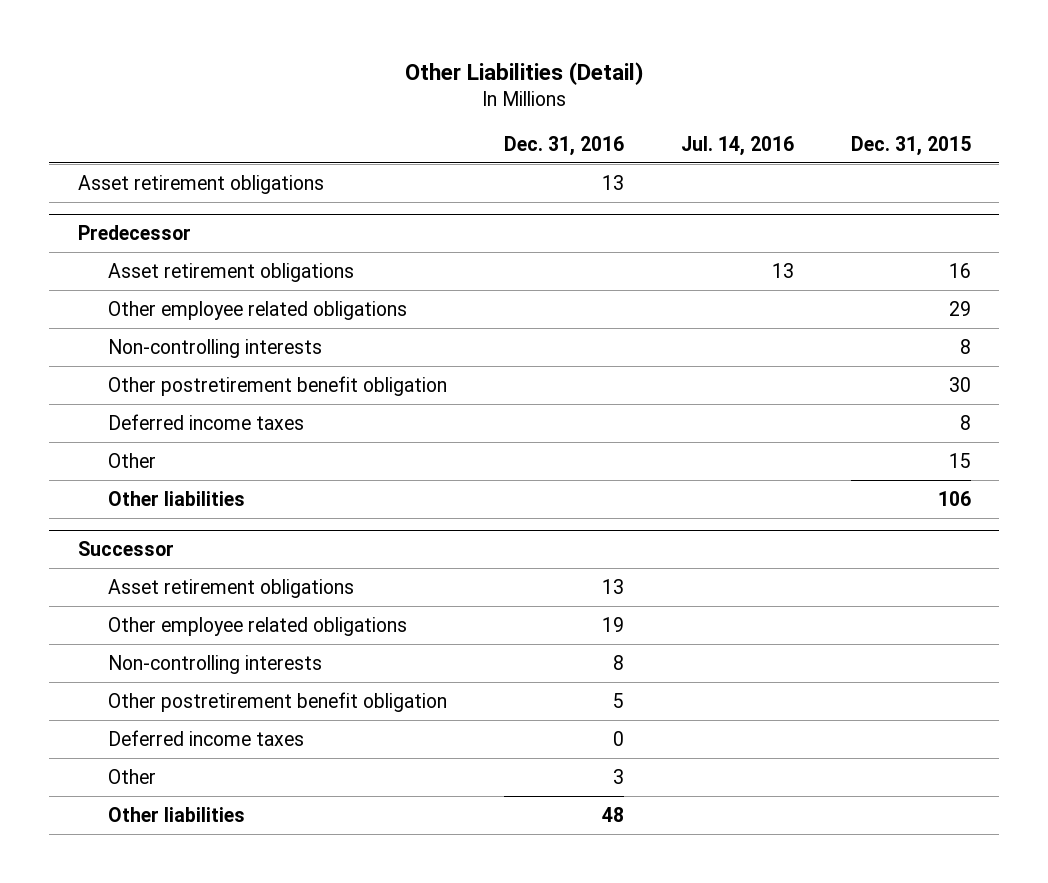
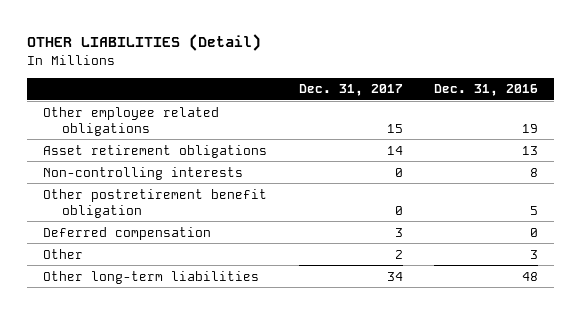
- Other Liabilities (Detail)
+ OTHER LIABILITIES (Detail)
- | Dec. 31, 2016 | Jul. 14, 2016 | Dec. 31, 2015
+ | Dec. 31, 2017 | Dec. 31, 2016
+ Other employee related obligations | 15 | 19
- Predecessor
- Asset retirement obligations | | 13 | 16
- Other employee related obligations | | | 29
- Non-controlling interests | | | 8
- Other postretirement benefit obligation | | | 30
- Deferred income taxes | | | 8
- Other | | | 15
- Other liabilities | | | 106
- Successor
- Asset retirement obligations | 13 | |
- Other employee related obligations | 19 | |
- Non-controlling interests | 8 | |
- Other postretirement benefit obligation | 5 | |
- Deferred income taxes | 0 | |
- Other | 3 | |
- Other liabilities | 48 | |
+ Non-controlling interests | 0 | 8
+ Other postretirement benefit obligation | 0 | 5
+ Deferred compensation | 3 | 0
+ Other | 2 | 3
+ Other long-term liabilities | 34 | 48

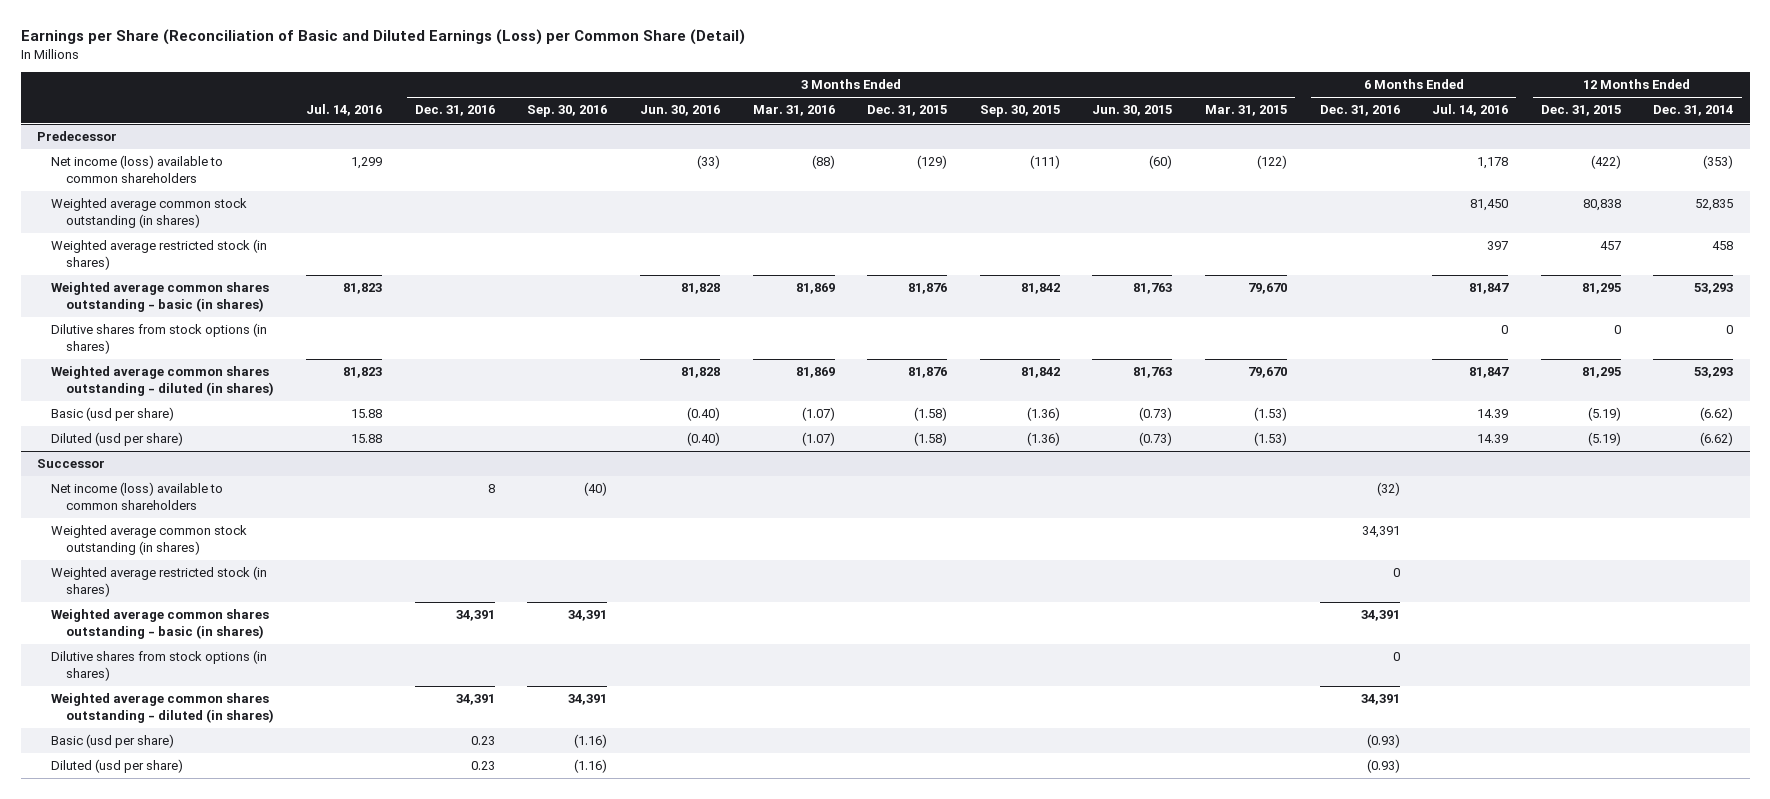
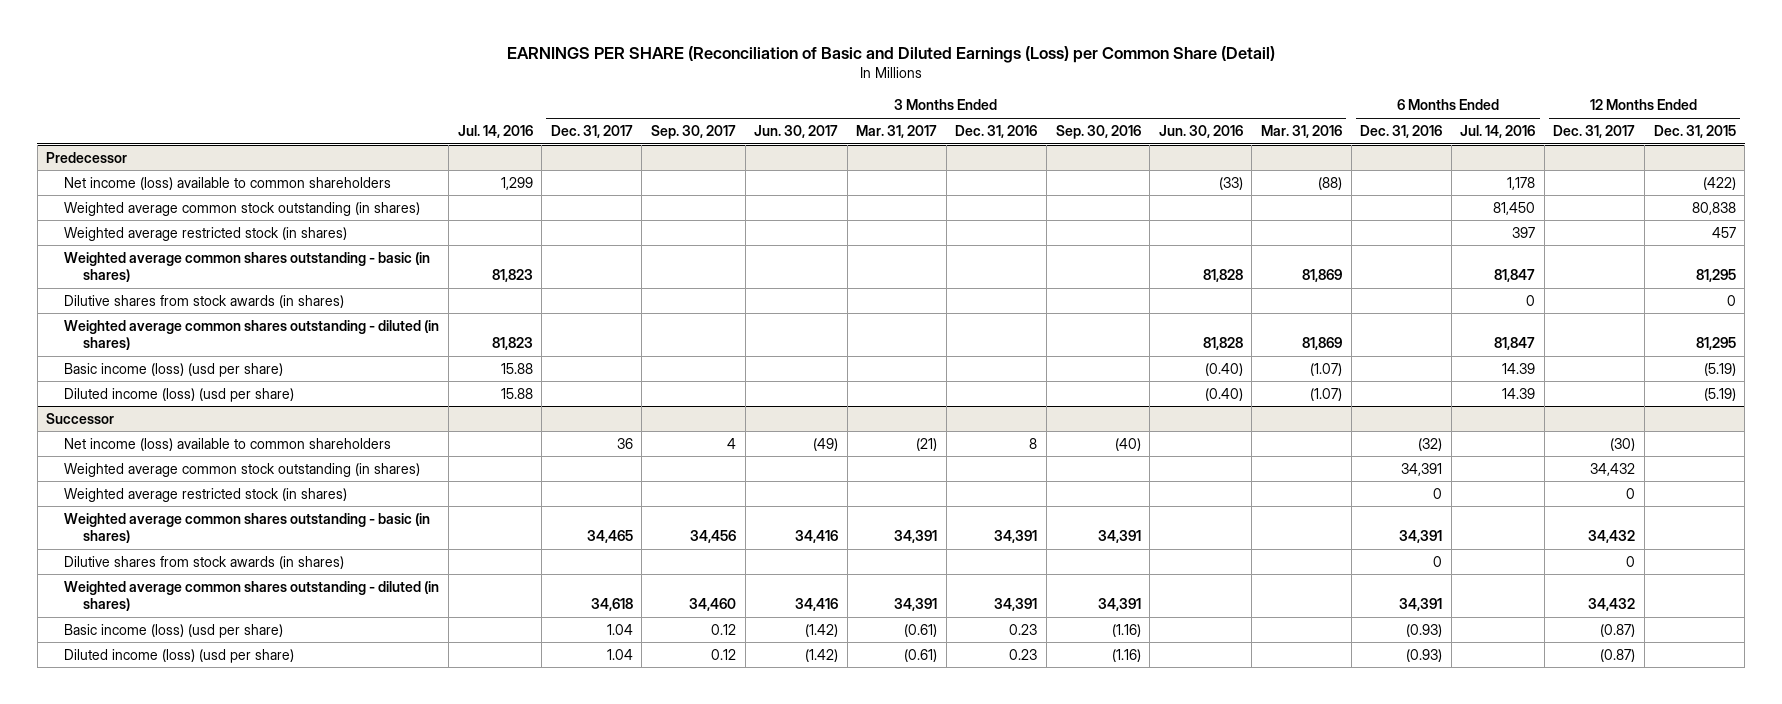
- Earnings per Share (Reconciliation of Basic and Diluted Earnings (Loss) per Common Share (Detail)
+ EARNINGS PER SHARE (Reconciliation of Basic and Diluted Earnings (Loss) per Common Share (Detail)
- | Jul. 14, 2016 | 3 Months Ended Dec. 31, 2016 | 3 Months Ended Sep. 30, 2016 | 3 Months Ended Jun. 30, 2016 | 3 Months Ended Mar. 31, 2016 | 3 Months Ended Dec. 31, 2015 | 3 Months Ended Sep. 30, 2015 | 3 Months Ended Jun. 30, 2015 | 3 Months Ended Mar. 31, 2015 | 6 Months Ended Dec. 31, 2016 | 6 Months Ended Jul. 14, 2016 | 12 Months Ended Dec. 31, 2015 | 12 Months Ended Dec. 31, 2014
+ | Jul. 14, 2016 | 3 Months Ended Dec. 31, 2017 | 3 Months Ended Sep. 30, 2017 | 3 Months Ended Jun. 30, 2017 | 3 Months Ended Mar. 31, 2017 | 3 Months Ended Dec. 31, 2016 | 3 Months Ended Sep. 30, 2016 | 3 Months Ended Jun. 30, 2016 | 3 Months Ended Mar. 31, 2016 | 6 Months Ended Dec. 31, 2016 | 6 Months Ended Jul. 14, 2016 | 12 Months Ended Dec. 31, 2017 | 12 Months Ended Dec. 31, 2015
@ Predecessor
- Dilutive shares from stock options (in shares) | | | | | | | | | | | 0 | 0 | 0
+ Dilutive shares from stock awards (in shares) | | | | | | | | | | | 0 | | 0
- Basic (usd per share) | 15.88 | | | (0.40) | (1.07) | (1.58) | (1.36) | (0.73) | (1.53) | | 14.39 | (5.19) | (6.62)
- Diluted (usd per share) | 15.88 | | | (0.40) | (1.07) | (1.58) | (1.36) | (0.73) | (1.53) | | 14.39 | (5.19) | (6.62)
+ Basic income (loss) (usd per share) | 15.88 | | | | | | | (0.40) | (1.07) | | 14.39 | | (5.19)
+ Diluted income (loss) (usd per share) | 15.88 | | | | | | | (0.40) | (1.07) | | 14.39 | | (5.19)
@ Successor
- Dilutive shares from stock options (in shares) | | | | | | | | | | 0 | | |
+ Dilutive shares from stock awards (in shares) | | | | | | | | | | 0 | | 0 |
- Basic (usd per share) | | 0.23 | (1.16) | | | | | | | (0.93) | | |
- Diluted (usd per share) | | 0.23 | (1.16) | | | | | | | (0.93) | | |
+ Basic income (loss) (usd per share) | | 1.04 | 0.12 | (1.42) | (0.61) | 0.23 | (1.16) | | | (0.93) | | (0.87) |
+ Diluted income (loss) (usd per share) | | 1.04 | 0.12 | (1.42) | (0.61) | 0.23 | (1.16) | | | (0.93) | | (0.87) |

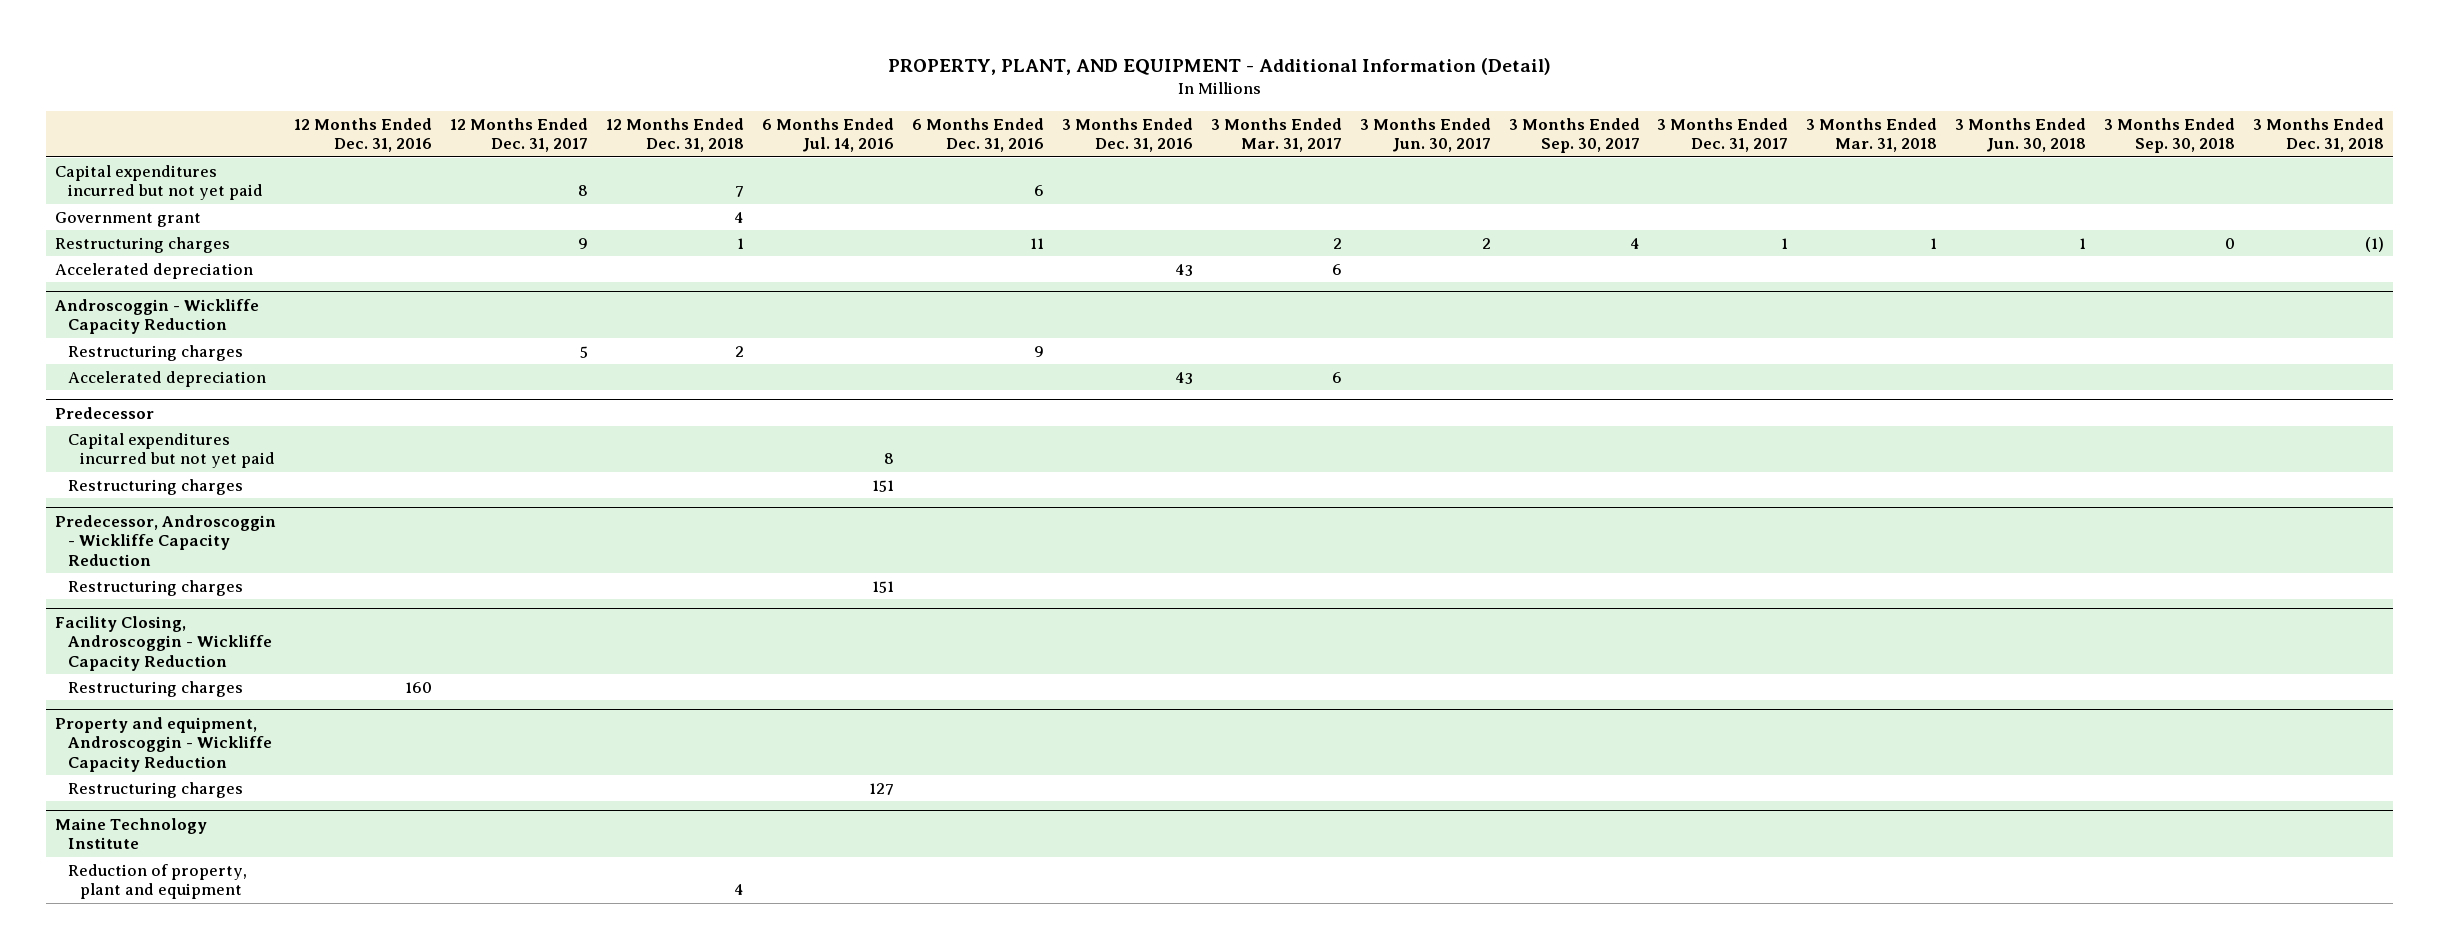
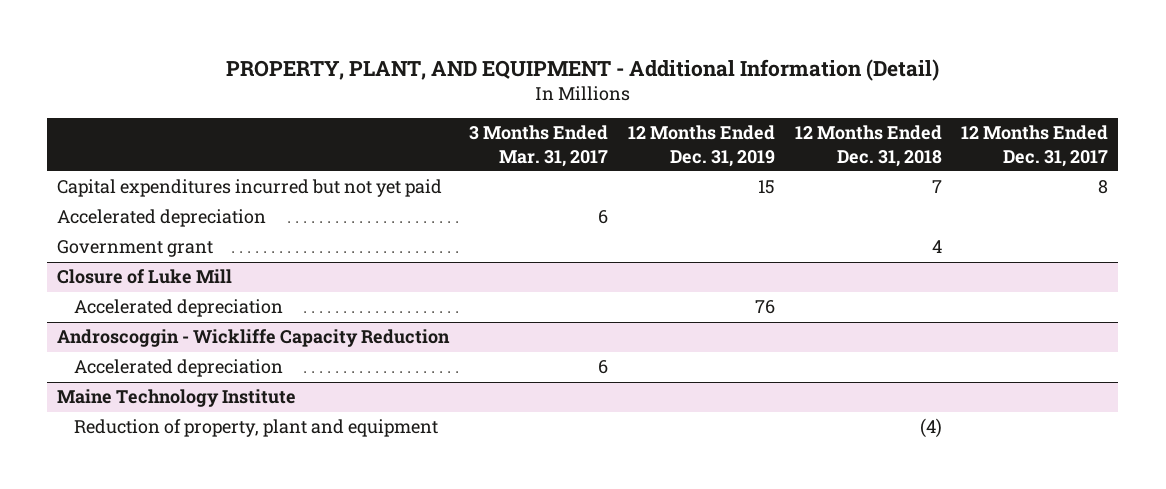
- | 12 Months Ended Dec. 31, 2016 | 12 Months Ended Dec. 31, 2017 | 12 Months Ended Dec. 31, 2018 | 6 Months Ended Jul. 14, 2016 | 6 Months Ended Dec. 31, 2016 | 3 Months Ended Dec. 31, 2016 | 3 Months Ended Mar. 31, 2017 | 3 Months Ended Jun. 30, 2017 | 3 Months Ended Sep. 30, 2017 | 3 Months Ended Dec. 31, 2017 | 3 Months Ended Mar. 31, 2018 | 3 Months Ended Jun. 30, 2018 | 3 Months Ended Sep. 30, 2018 | 3 Months Ended Dec. 31, 2018
+ | 3 Months Ended Mar. 31, 2017 | 12 Months Ended Dec. 31, 2019 | 12 Months Ended Dec. 31, 2018 | 12 Months Ended Dec. 31, 2017
- Restructuring charges | | 9 | 1 | | 11 | | 2 | 2 | 4 | 1 | 1 | 1 | 0 | (1)
moved down: Government grant | | | 4 |
+ Closure of Luke Mill
+ Accelerated depreciation | | 76 | |
@ Androscoggin - Wickliffe Capacity Reduction
- Restructuring charges | | 5 | 2 | | 9 | | | | | | | | |
- Predecessor
- Capital expenditures incurred but not yet paid | | | | 8 | | | | | | | | | |
- Restructuring charges | | | | 151 | | | | | | | | | |
- Predecessor, Androscoggin - Wickliffe Capacity Reduction
- Restructuring charges | | | | 151 | | | | | | | | | |
- Facility Closing, Androscoggin - Wickliffe Capacity Reduction
- Restructuring charges | 160 | | | | | | | | | | | | |
- Property and equipment, Androscoggin - Wickliffe Capacity Reduction
- Restructuring charges | | | | 127 | | | | | | | | | |
@ Maine Technology Institute
- Reduction of property, plant and equipment | | | 4 | | | | | | | | | | |
+ Reduction of property, plant and equipment | | | (4) |

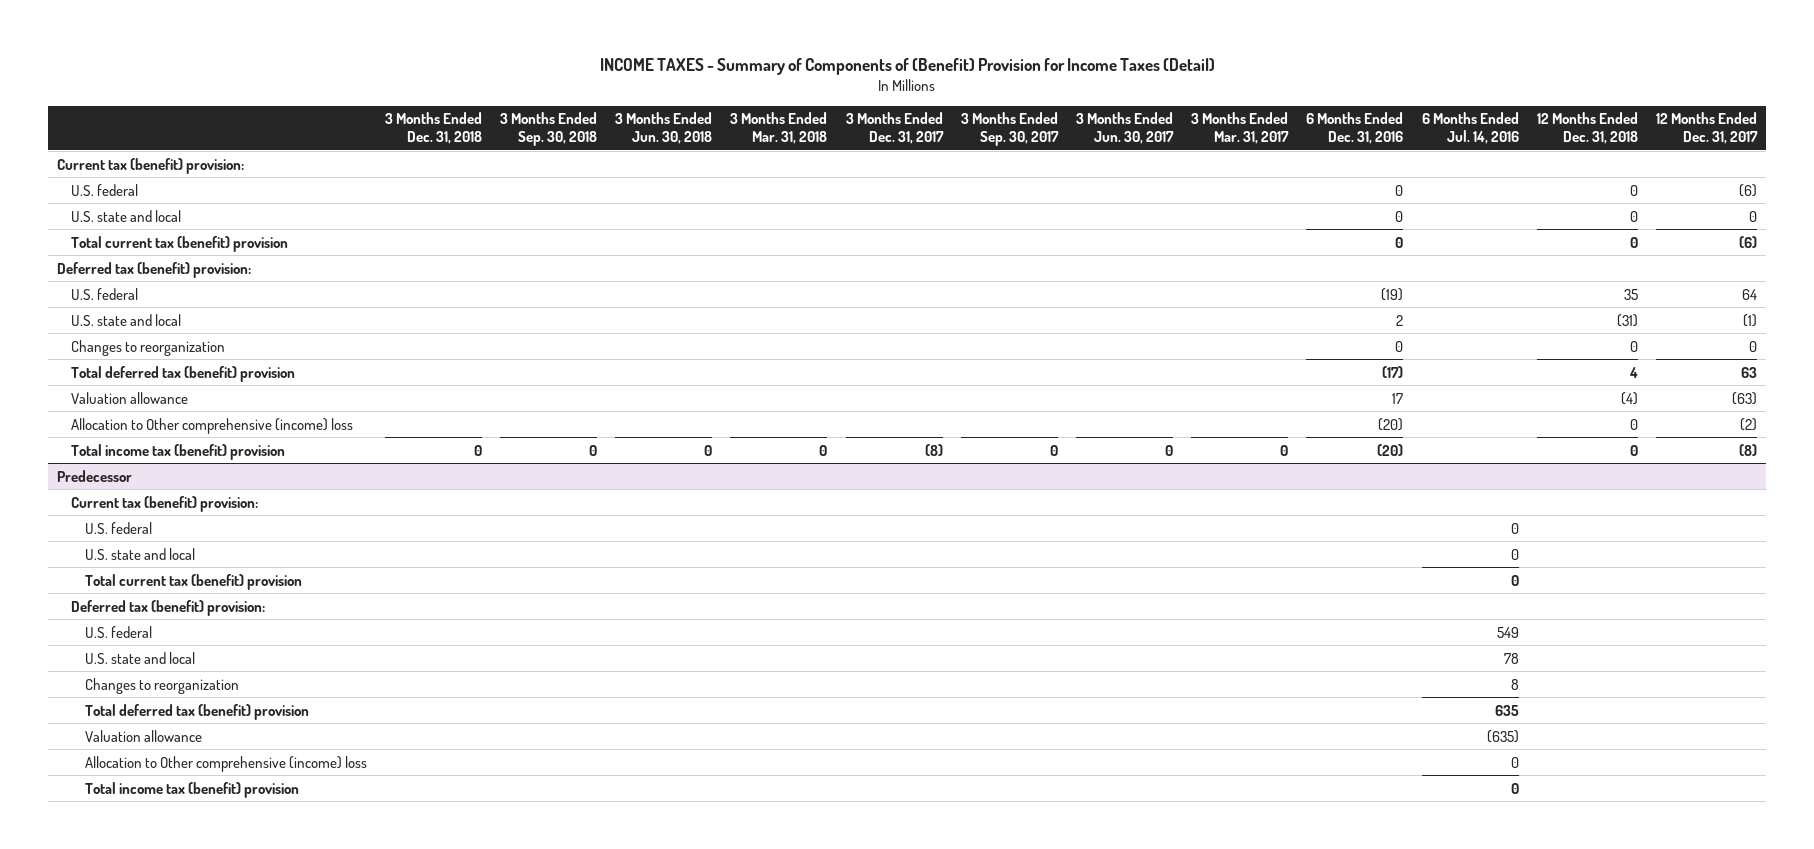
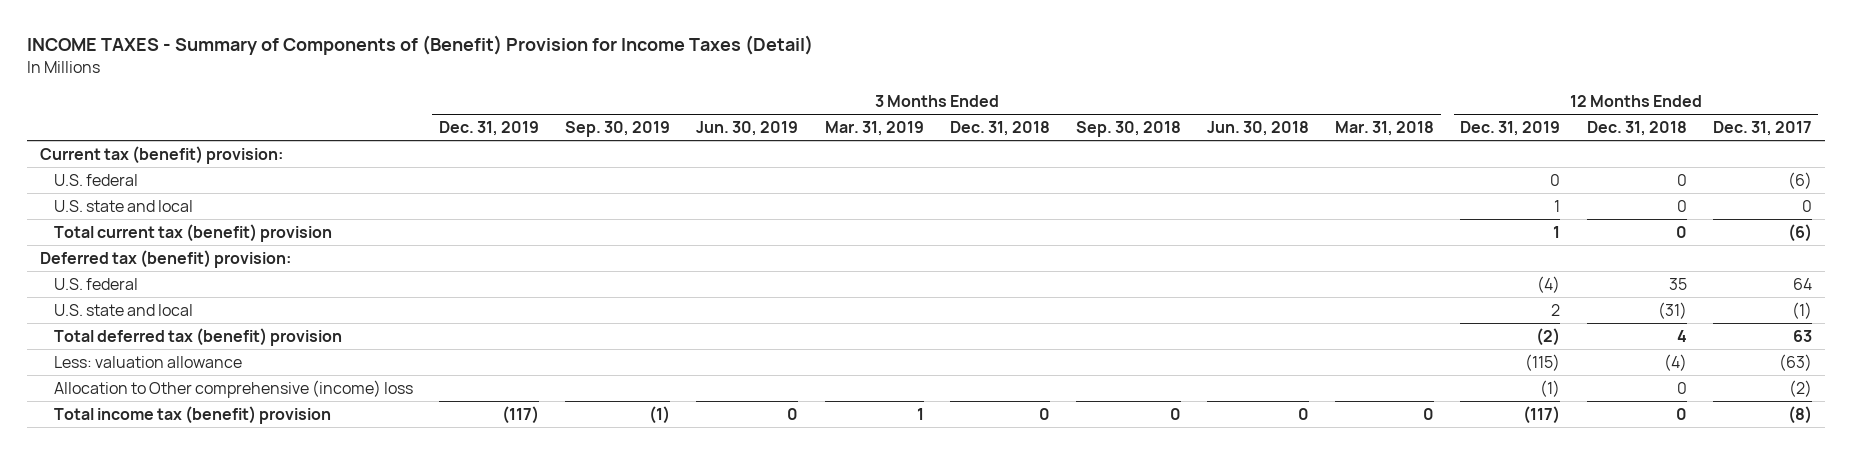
- | 3 Months Ended Dec. 31, 2018 | 3 Months Ended Sep. 30, 2018 | 3 Months Ended Jun. 30, 2018 | 3 Months Ended Mar. 31, 2018 | 3 Months Ended Dec. 31, 2017 | 3 Months Ended Sep. 30, 2017 | 3 Months Ended Jun. 30, 2017 | 3 Months Ended Mar. 31, 2017 | 6 Months Ended Dec. 31, 2016 | 6 Months Ended Jul. 14, 2016 | 12 Months Ended Dec. 31, 2018 | 12 Months Ended Dec. 31, 2017
+ | 3 Months Ended Dec. 31, 2019 | 3 Months Ended Sep. 30, 2019 | 3 Months Ended Jun. 30, 2019 | 3 Months Ended Mar. 31, 2019 | 3 Months Ended Dec. 31, 2018 | 3 Months Ended Sep. 30, 2018 | 3 Months Ended Jun. 30, 2018 | 3 Months Ended Mar. 31, 2018 | 12 Months Ended Dec. 31, 2019 | 12 Months Ended Dec. 31, 2018 | 12 Months Ended Dec. 31, 2017
- Changes to reorganization | | | | | | | | | 0 | | 0 | 0
- Valuation allowance | | | | | | | | | 17 | | (4) | (63)
+ Less: valuation allowance | | | | | | | | | (115) | (4) | (63)
- Predecessor
- Current tax (benefit) provision:
- U.S. federal | | | | | | | | | | 0 | |
- U.S. state and local | | | | | | | | | | 0 | |
- Total current tax (benefit) provision | | | | | | | | | | 0 | |
- Deferred tax (benefit) provision:
- U.S. federal | | | | | | | | | | 549 | |
- U.S. state and local | | | | | | | | | | 78 | |
- Changes to reorganization | | | | | | | | | | 8 | |
- Total deferred tax (benefit) provision | | | | | | | | | | 635 | |
- Valuation allowance | | | | | | | | | | (635) | |
- Allocation to Other comprehensive (income) loss | | | | | | | | | | 0 | |
- Total income tax (benefit) provision | | | | | | | | | | 0 | |

